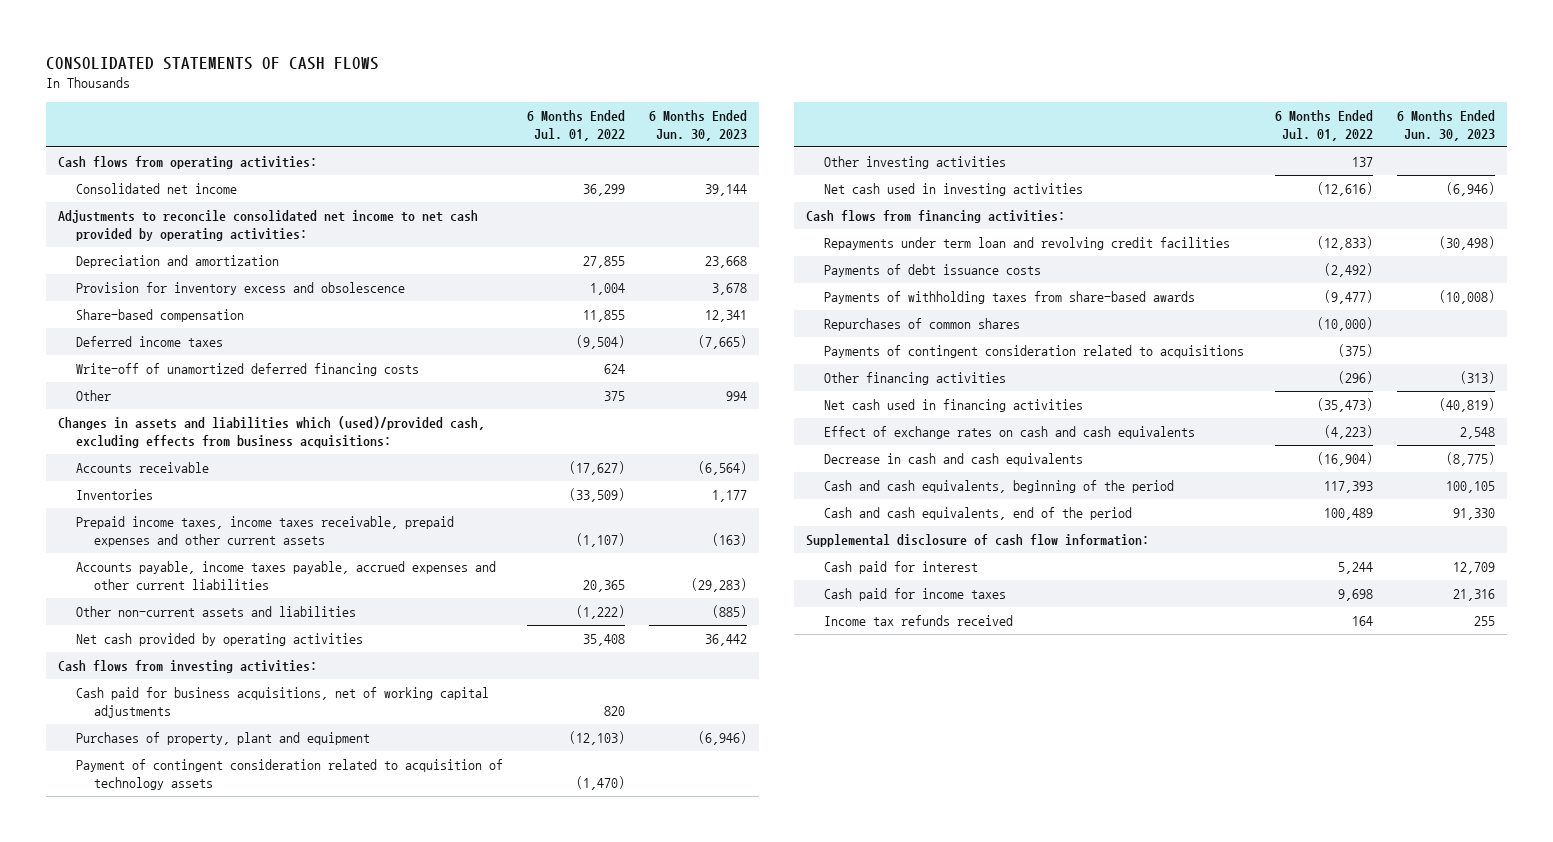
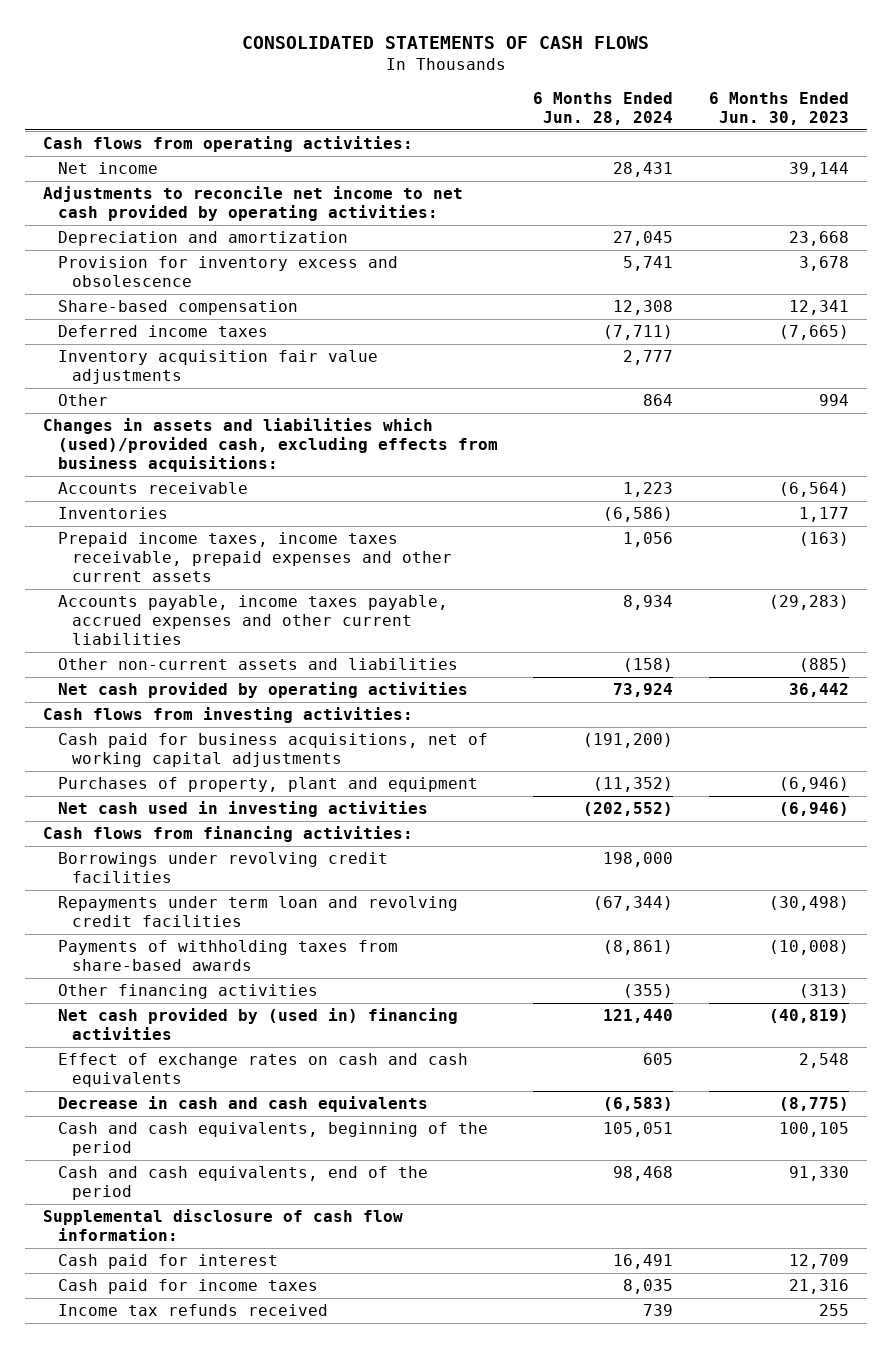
- | 6 Months Ended Jul. 01, 2022 | 6 Months Ended Jun. 30, 2023
+ | 6 Months Ended Jun. 28, 2024 | 6 Months Ended Jun. 30, 2023
- Consolidated net income | 36,299 | 39,144
- Adjustments to reconcile consolidated net income to net cash provided by operating activities:
+ Net income | 28,431 | 39,144
+ Adjustments to reconcile net income to net cash provided by operating activities:
- Write-off of unamortized deferred financing costs | 624 |
+ Inventory acquisition fair value adjustments | 2,777 |
- Payment of contingent consideration related to acquisition of technology assets | (1,470) |
- Other investing activities | 137 |
+ Borrowings under revolving credit facilities | 198,000 |
- Payments of debt issuance costs | (2,492) |
- Repurchases of common shares | (10,000) |
- Payments of contingent consideration related to acquisitions | (375) |
- Net cash used in financing activities | (35,473) | (40,819)
+ Net cash provided by (used in) financing activities | 121,440 | (40,819)

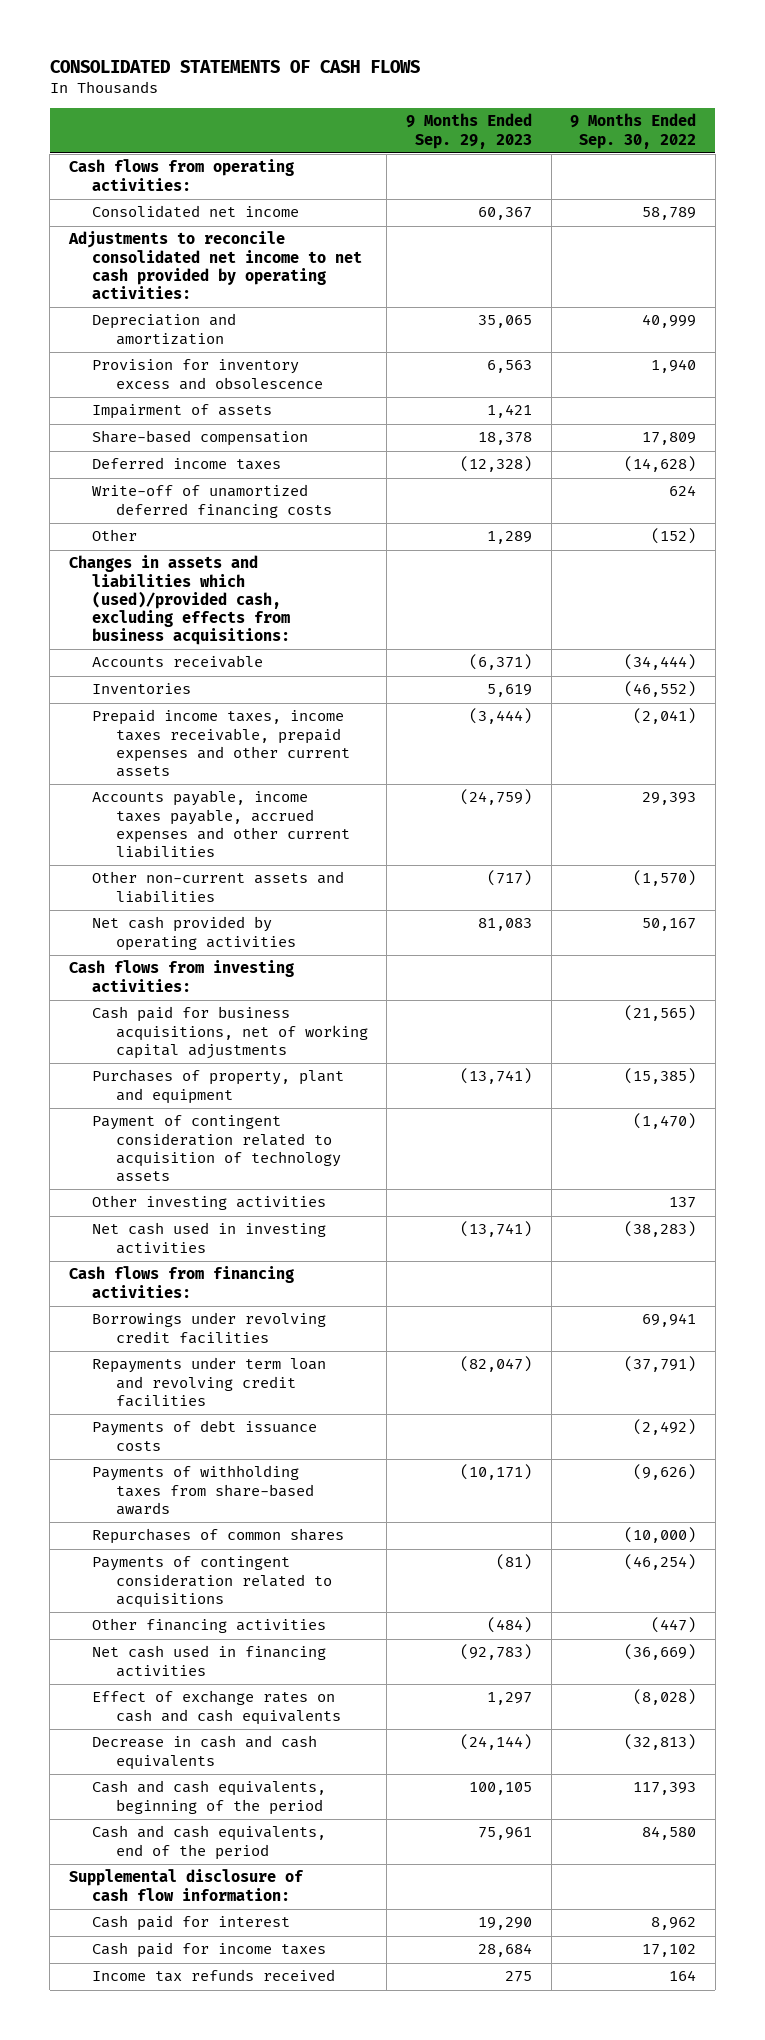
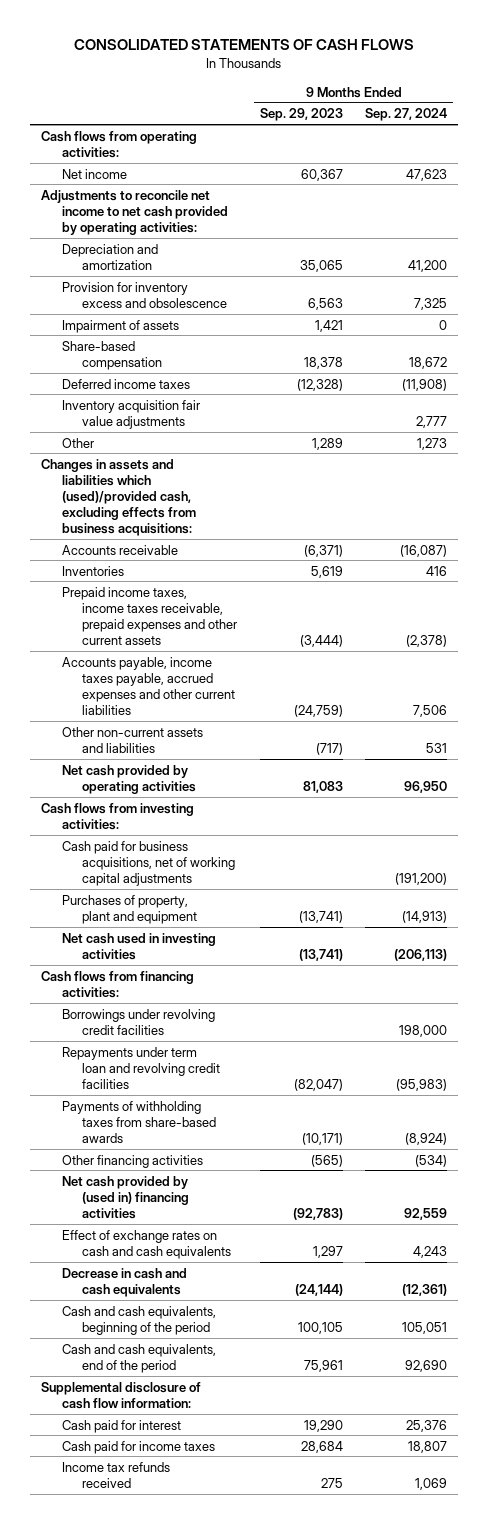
- | 9 Months Ended Sep. 29, 2023 | 9 Months Ended Sep. 30, 2022
+ | 9 Months Ended Sep. 29, 2023 | 9 Months Ended Sep. 27, 2024
- Consolidated net income | 60,367 | 58,789
- Adjustments to reconcile consolidated net income to net cash provided by operating activities:
+ Net income | 60,367 | 47,623
+ Adjustments to reconcile net income to net cash provided by operating activities:
- Write-off of unamortized deferred financing costs | | 624
+ Inventory acquisition fair value adjustments | | 2,777
- Payment of contingent consideration related to acquisition of technology assets | | (1,470)
- Other investing activities | | 137
- Payments of debt issuance costs | | (2,492)
- Repurchases of common shares | | (10,000)
- Payments of contingent consideration related to acquisitions | (81) | (46,254)
- Other financing activities | (484) | (447)
- Net cash used in financing activities | (92,783) | (36,669)
+ Other financing activities | (565) | (534)
+ Net cash provided by (used in) financing activities | (92,783) | 92,559

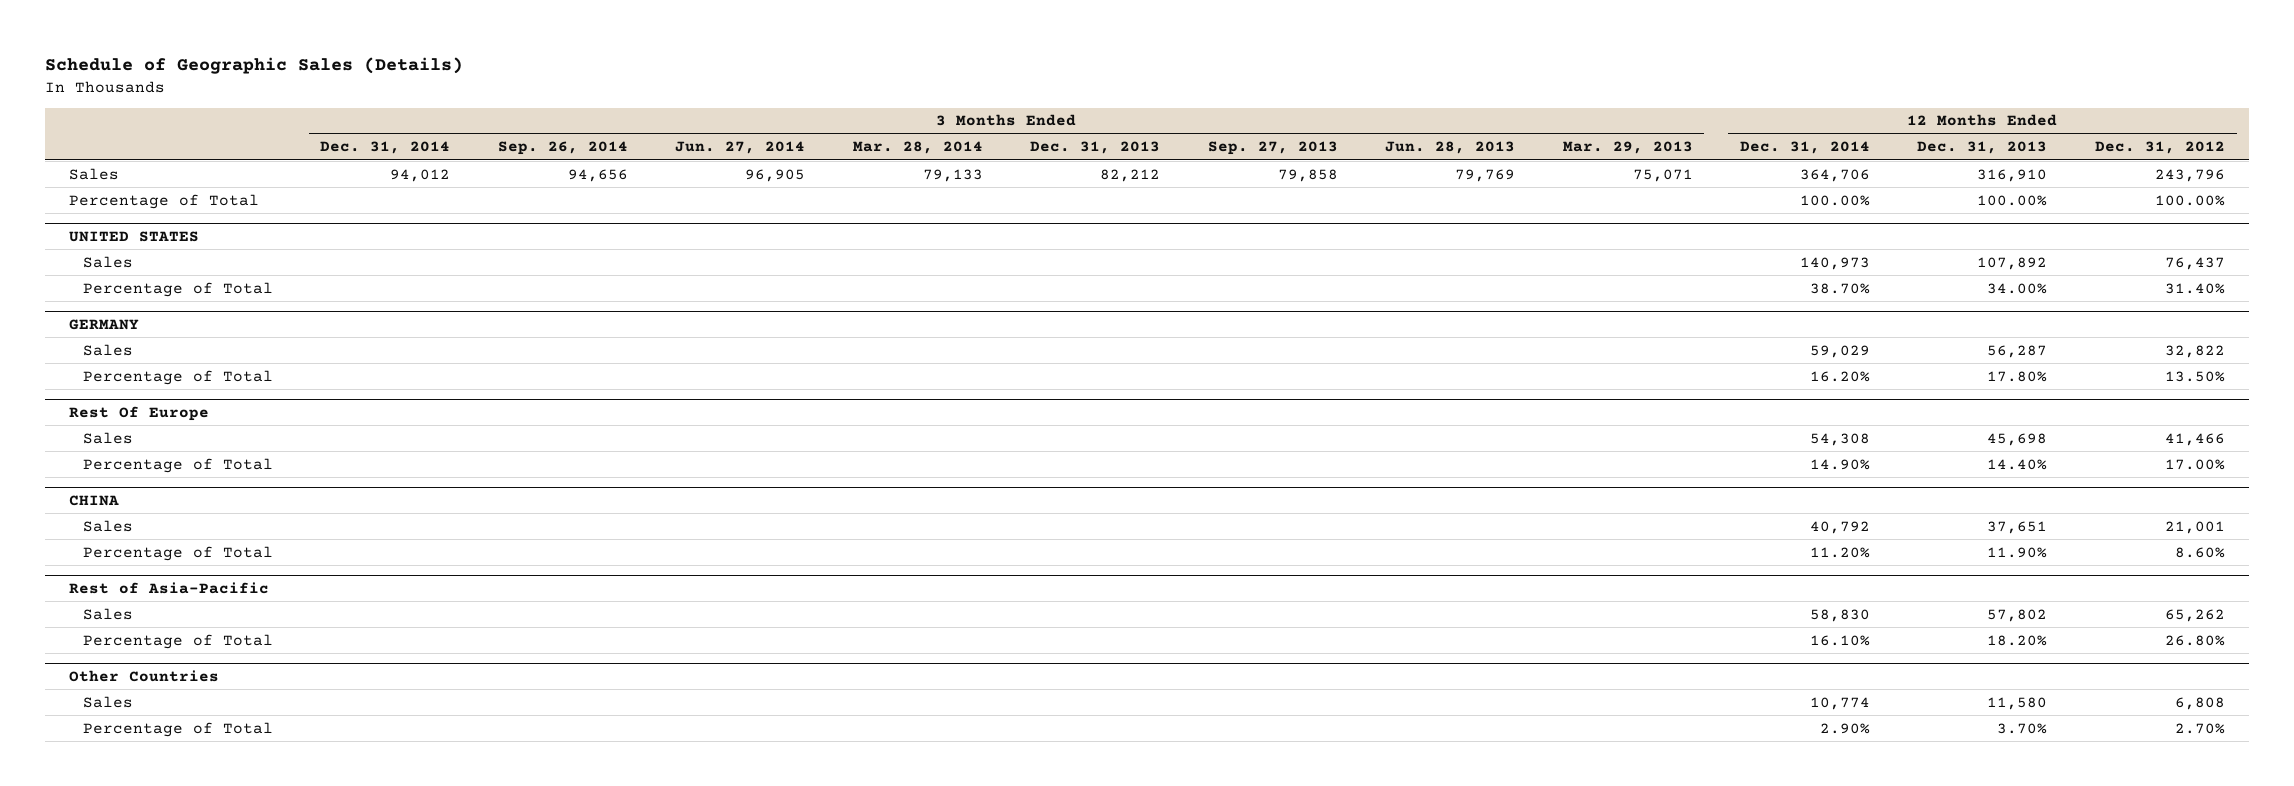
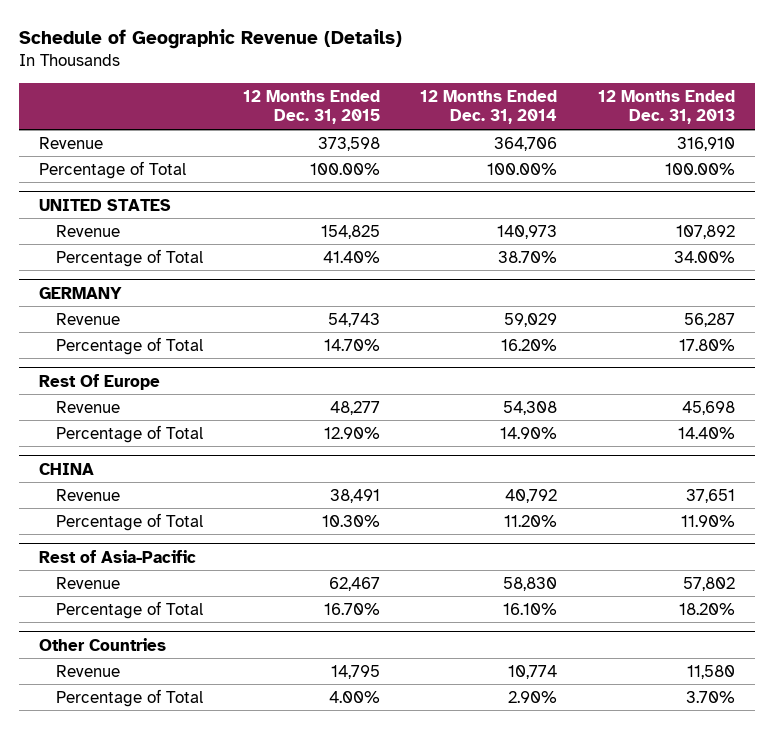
- Schedule of Geographic Sales (Details)
+ Schedule of Geographic Revenue (Details)
- | 3 Months Ended Dec. 31, 2014 | 3 Months Ended Sep. 26, 2014 | 3 Months Ended Jun. 27, 2014 | 3 Months Ended Mar. 28, 2014 | 3 Months Ended Dec. 31, 2013 | 3 Months Ended Sep. 27, 2013 | 3 Months Ended Jun. 28, 2013 | 3 Months Ended Mar. 29, 2013 | 12 Months Ended Dec. 31, 2014 | 12 Months Ended Dec. 31, 2013 | 12 Months Ended Dec. 31, 2012
+ | 12 Months Ended Dec. 31, 2015 | 12 Months Ended Dec. 31, 2014 | 12 Months Ended Dec. 31, 2013
- Sales | 94,012 | 94,656 | 96,905 | 79,133 | 82,212 | 79,858 | 79,769 | 75,071 | 364,706 | 316,910 | 243,796
+ Revenue | 373,598 | 364,706 | 316,910
@ UNITED STATES
- Sales | | | | | | | | | 140,973 | 107,892 | 76,437
+ Revenue | 154,825 | 140,973 | 107,892
@ GERMANY
- Sales | | | | | | | | | 59,029 | 56,287 | 32,822
+ Revenue | 54,743 | 59,029 | 56,287
@ Rest Of Europe
- Sales | | | | | | | | | 54,308 | 45,698 | 41,466
+ Revenue | 48,277 | 54,308 | 45,698
@ CHINA
- Sales | | | | | | | | | 40,792 | 37,651 | 21,001
+ Revenue | 38,491 | 40,792 | 37,651
@ Rest of Asia-Pacific
- Sales | | | | | | | | | 58,830 | 57,802 | 65,262
+ Revenue | 62,467 | 58,830 | 57,802
@ Other Countries
- Sales | | | | | | | | | 10,774 | 11,580 | 6,808
+ Revenue | 14,795 | 10,774 | 11,580

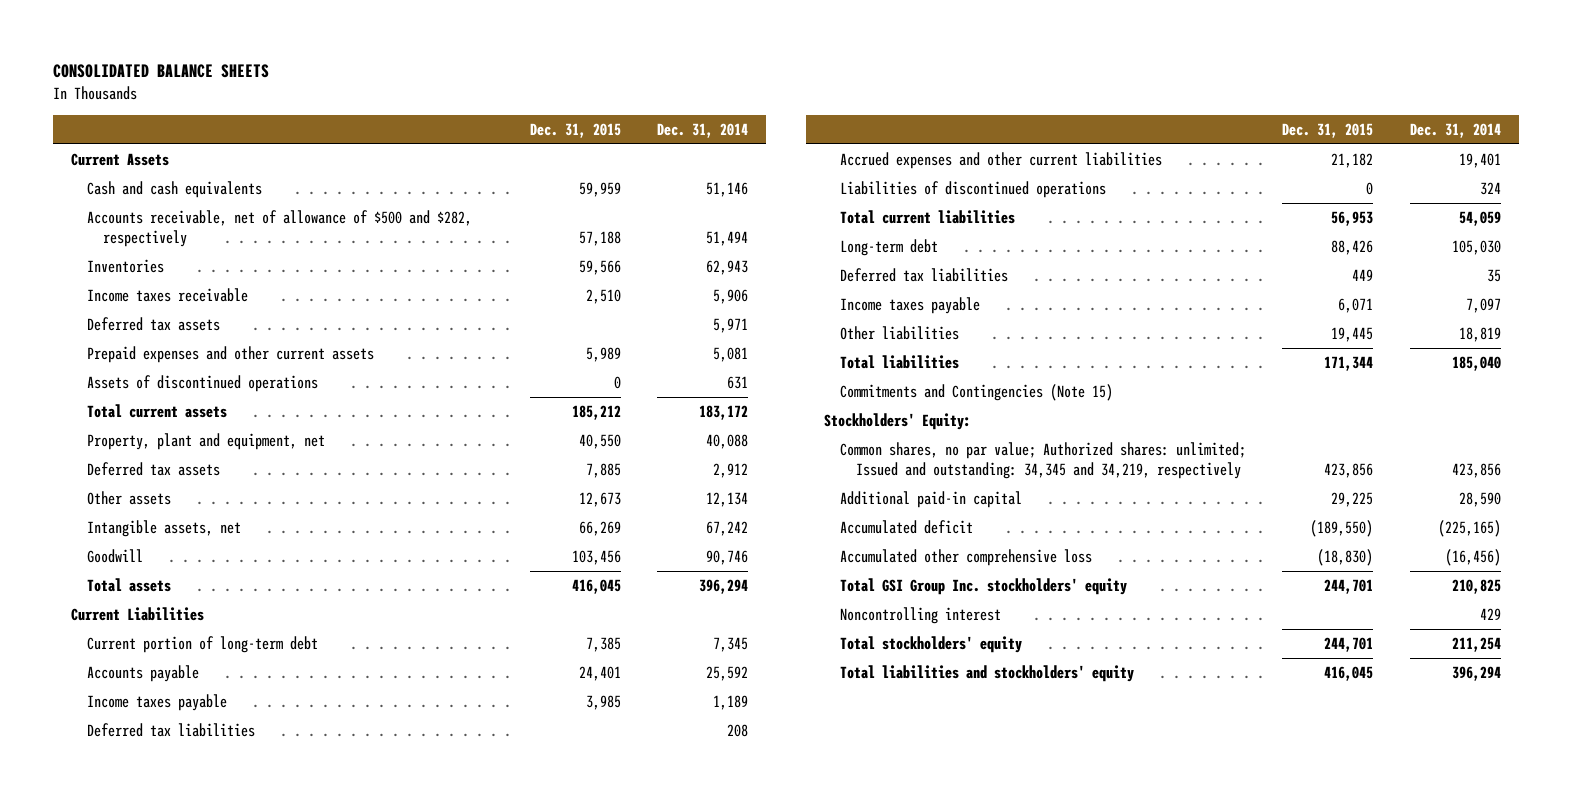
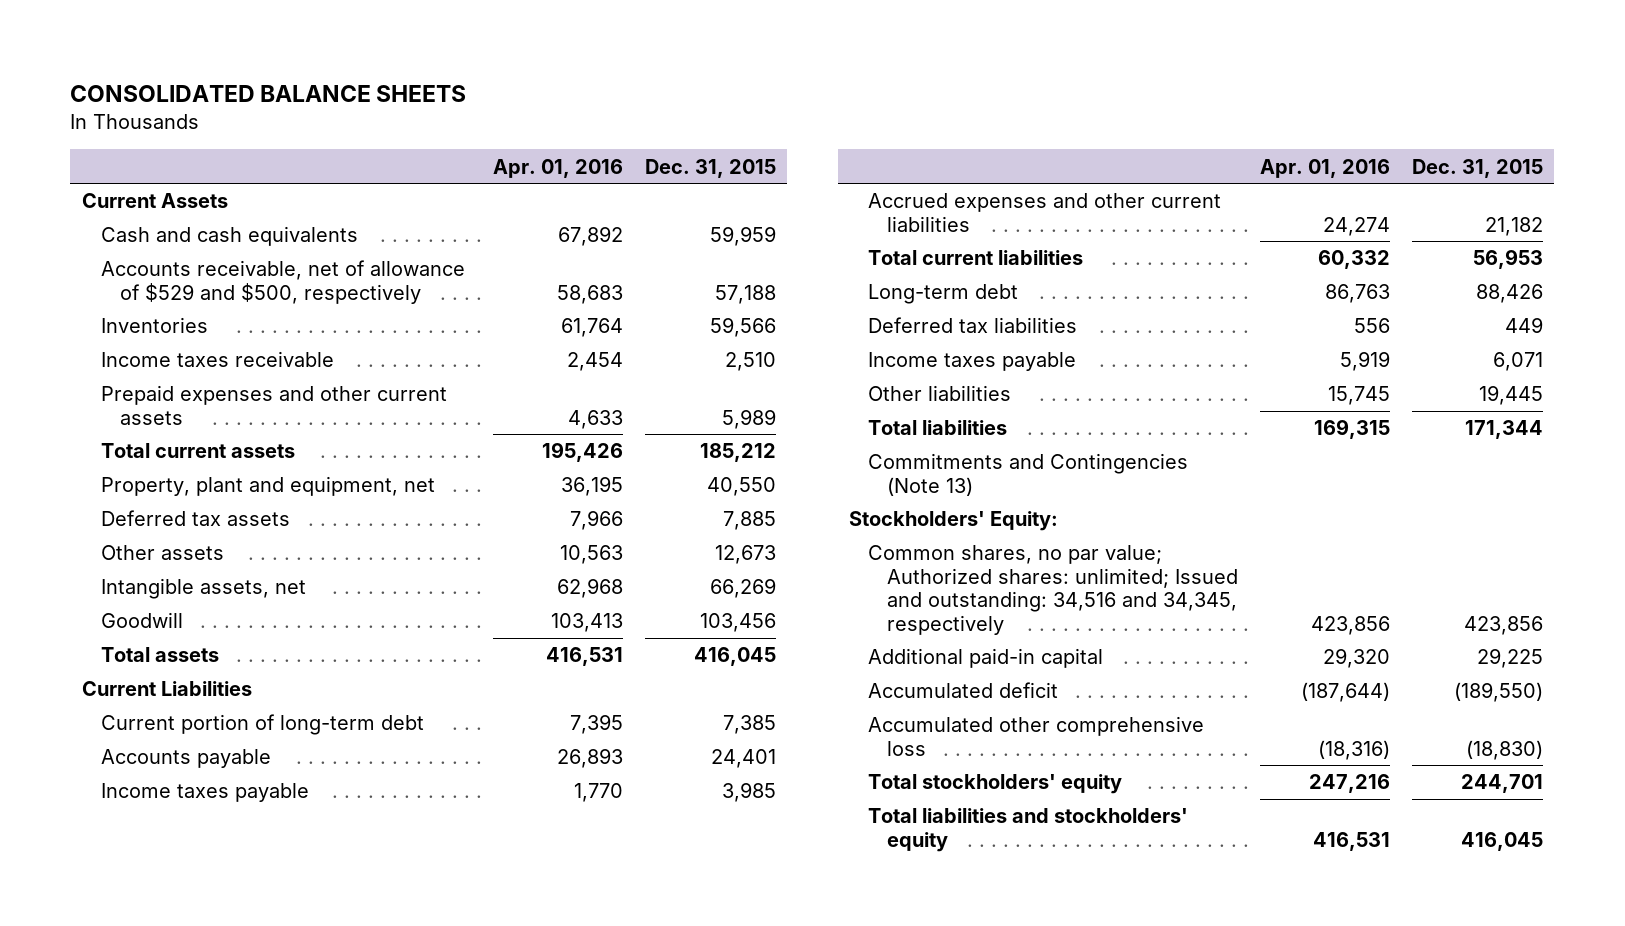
- | Dec. 31, 2015 | Dec. 31, 2014
+ | Apr. 01, 2016 | Dec. 31, 2015
- Accounts receivable, net of allowance of $500 and $282, respectively | 57,188 | 51,494
+ Accounts receivable, net of allowance of $529 and $500, respectively | 58,683 | 57,188
- Deferred tax assets | | 5,971
- Assets of discontinued operations | 0 | 631
- Deferred tax liabilities | | 208
- Liabilities of discontinued operations | 0 | 324
- Commitments and Contingencies (Note 15)
+ Commitments and Contingencies (Note 13)
- Common shares, no par value; Authorized shares: unlimited; Issued and outstanding: 34,345 and 34,219, respectively | 423,856 | 423,856
+ Common shares, no par value; Authorized shares: unlimited; Issued and outstanding: 34,516 and 34,345, respectively | 423,856 | 423,856
- Total GSI Group Inc. stockholders' equity | 244,701 | 210,825
- Noncontrolling interest | | 429

